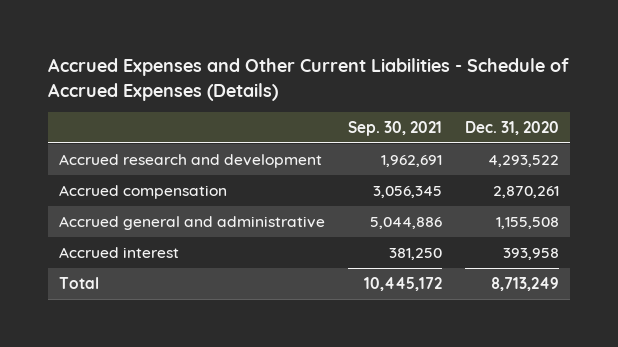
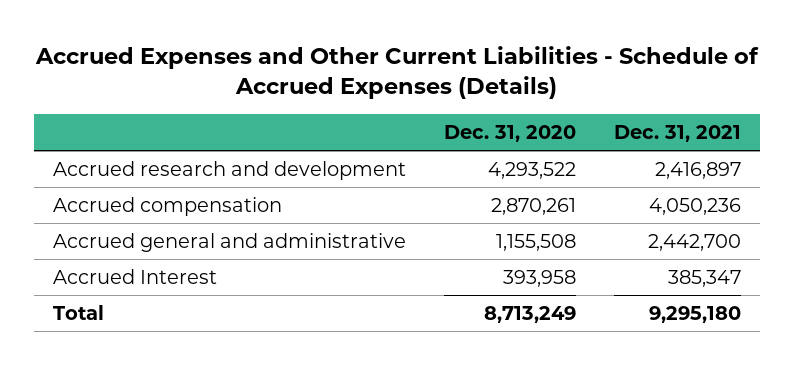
- | Sep. 30, 2021 | Dec. 31, 2020
+ | Dec. 31, 2020 | Dec. 31, 2021
- Accrued interest | 381,250 | 393,958
+ Accrued Interest | 393,958 | 385,347

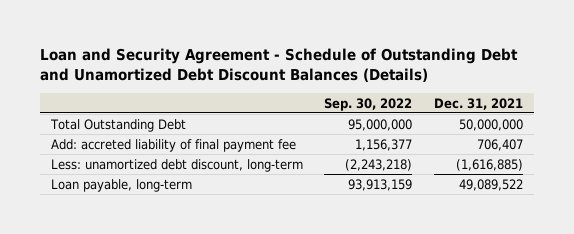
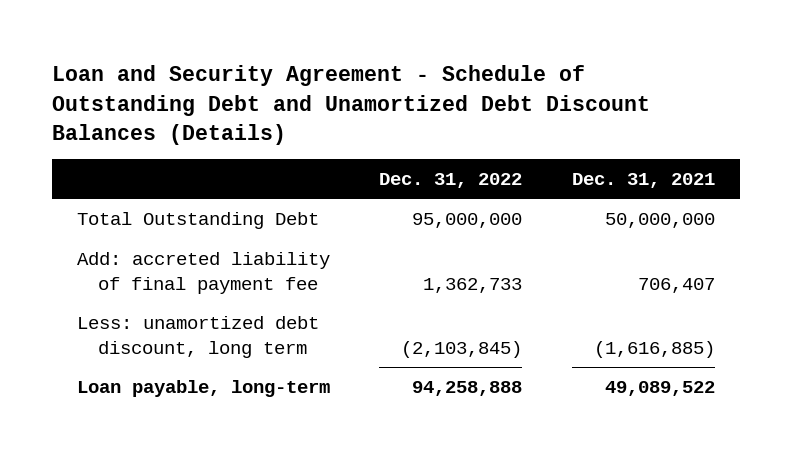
- | Sep. 30, 2022 | Dec. 31, 2021
+ | Dec. 31, 2022 | Dec. 31, 2021
- Less: unamortized debt discount, long-term | (2,243,218) | (1,616,885)
+ Less: unamortized debt discount, long term | (2,103,845) | (1,616,885)

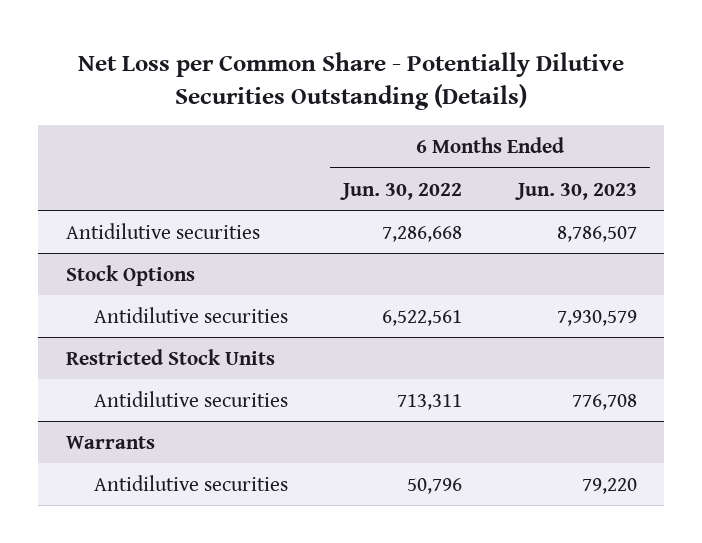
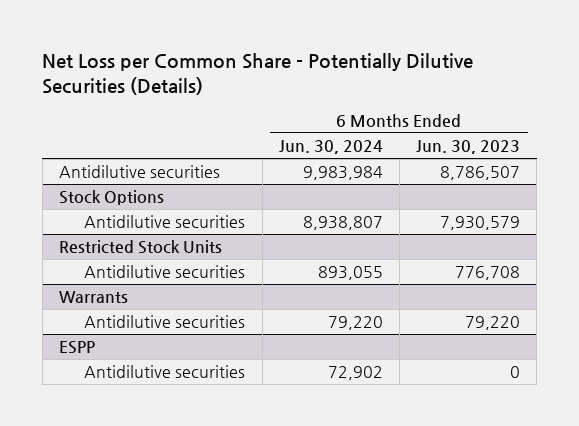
- Net Loss per Common Share - Potentially Dilutive Securities Outstanding (Details)
+ Net Loss per Common Share - Potentially Dilutive Securities (Details)
- | 6 Months Ended Jun. 30, 2022 | 6 Months Ended Jun. 30, 2023
+ | 6 Months Ended Jun. 30, 2024 | 6 Months Ended Jun. 30, 2023
+ ESPP
+ Antidilutive securities | 72,902 | 0

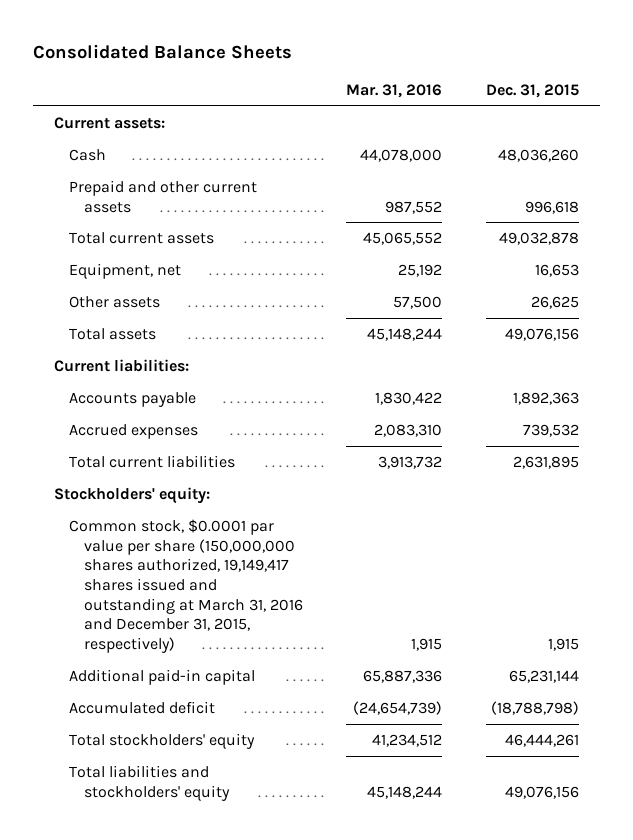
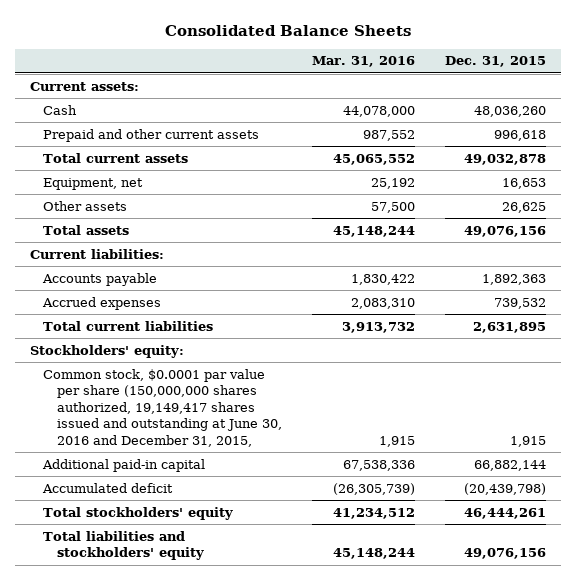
- Common stock, $0.0001 par value per share (150,000,000 shares authorized, 19,149,417 shares issued and outstanding at March 31, 2016 and December 31, 2015, respectively) | 1,915 | 1,915
- Additional paid-in capital | 65,887,336 | 65,231,144
- Accumulated deficit | (24,654,739) | (18,788,798)
+ Common stock, $0.0001 par value per share (150,000,000 shares authorized, 19,149,417 shares issued and outstanding at June 30, 2016 and December 31, 2015, | 1,915 | 1,915
+ Additional paid-in capital | 67,538,336 | 66,882,144
+ Accumulated deficit | (26,305,739) | (20,439,798)

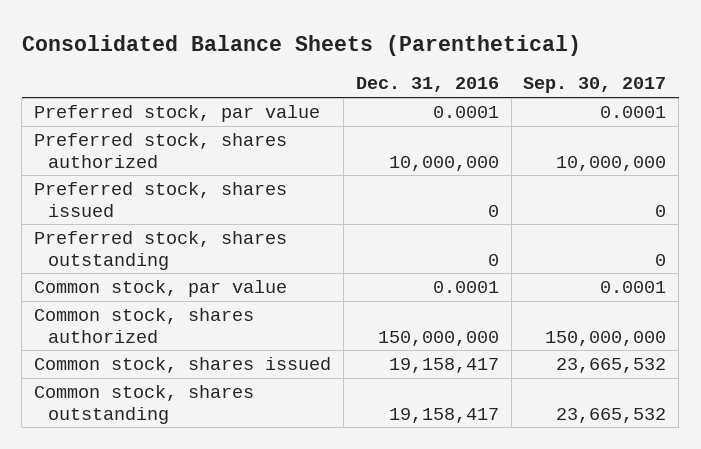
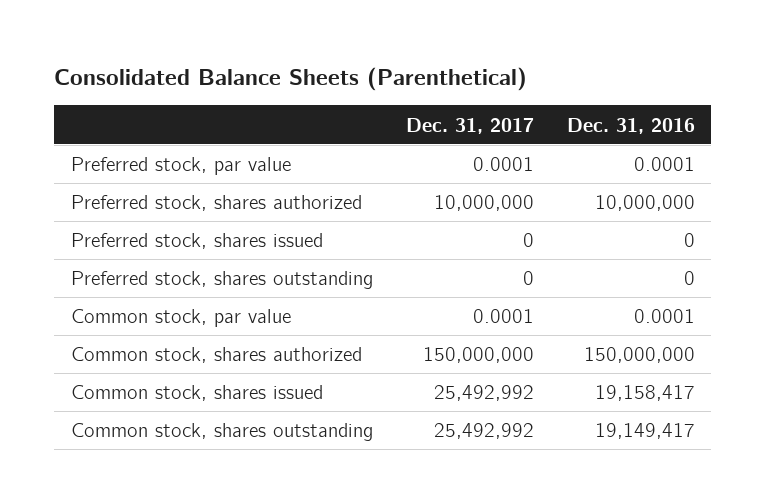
- | Dec. 31, 2016 | Sep. 30, 2017
+ | Dec. 31, 2017 | Dec. 31, 2016
- Common stock, shares outstanding | 19,158,417 | 23,665,532
+ Common stock, shares outstanding | 25,492,992 | 19,149,417

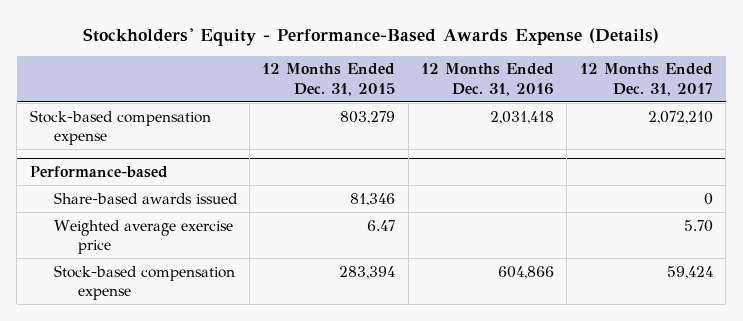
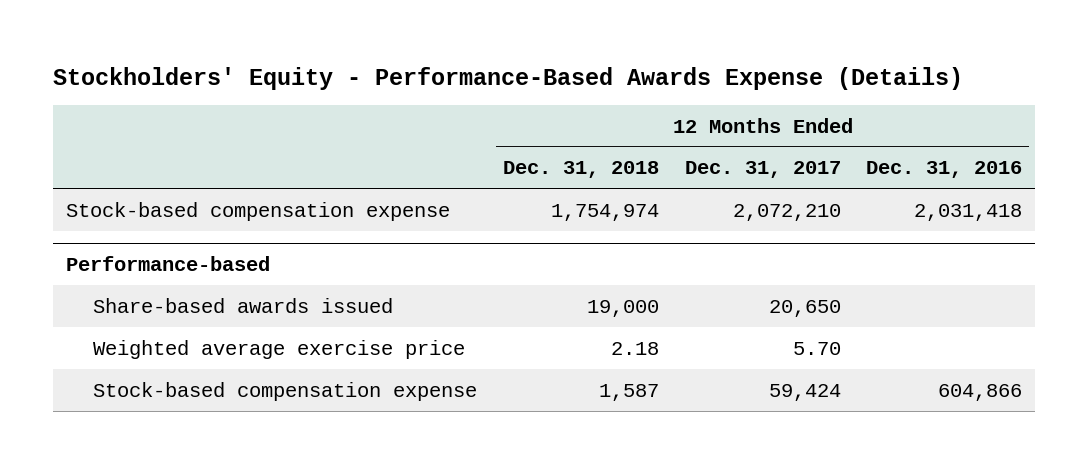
- | 12 Months Ended Dec. 31, 2015 | 12 Months Ended Dec. 31, 2016 | 12 Months Ended Dec. 31, 2017
+ | 12 Months Ended Dec. 31, 2018 | 12 Months Ended Dec. 31, 2017 | 12 Months Ended Dec. 31, 2016
@ Performance-based
- Share-based awards issued | 81,346 | | 0
+ Share-based awards issued | 19,000 | 20,650 |

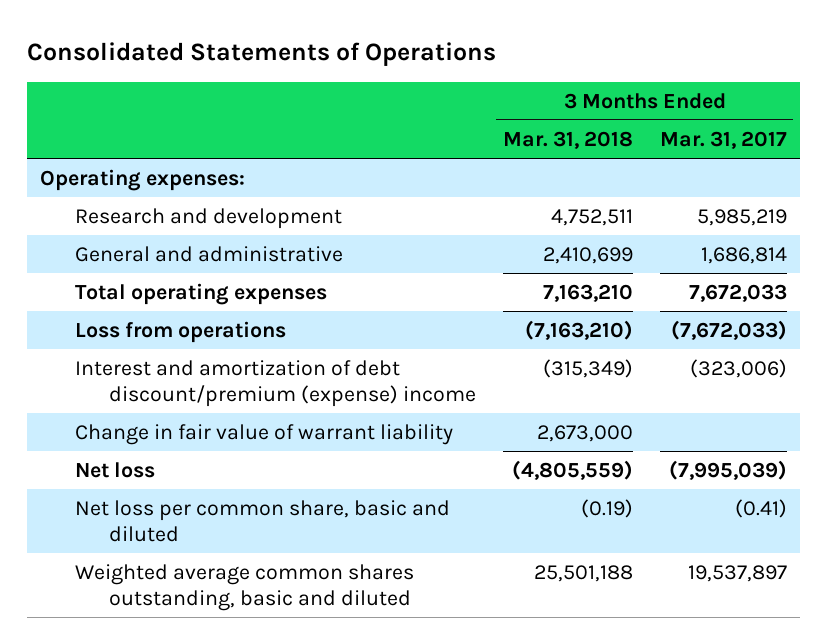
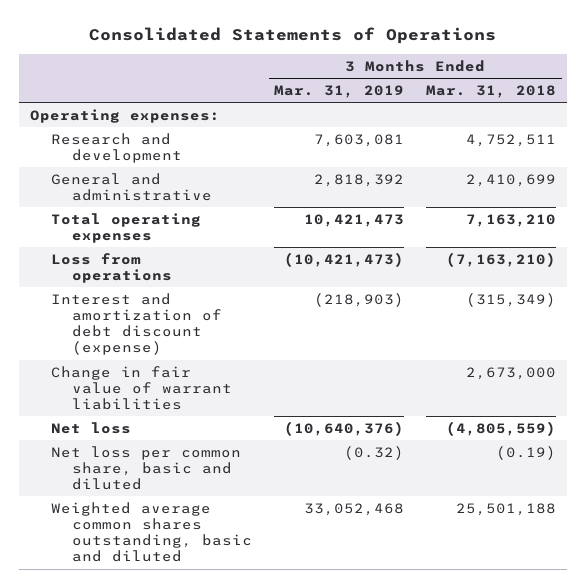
- | 3 Months Ended Mar. 31, 2018 | 3 Months Ended Mar. 31, 2017
+ | 3 Months Ended Mar. 31, 2019 | 3 Months Ended Mar. 31, 2018
- Interest and amortization of debt discount/premium (expense) income | (315,349) | (323,006)
- Change in fair value of warrant liability | 2,673,000 |
+ Interest and amortization of debt discount (expense) | (218,903) | (315,349)
+ Change in fair value of warrant liabilities | | 2,673,000

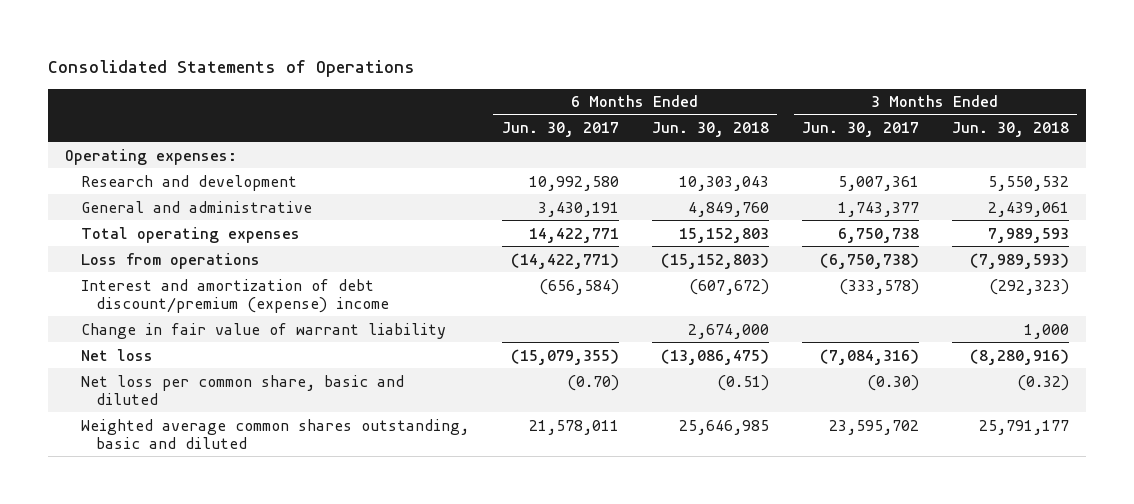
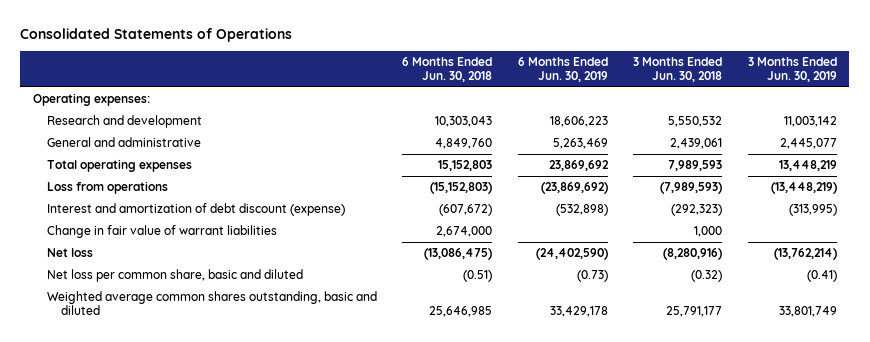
- | 6 Months Ended Jun. 30, 2017 | 6 Months Ended Jun. 30, 2018 | 3 Months Ended Jun. 30, 2017 | 3 Months Ended Jun. 30, 2018
+ | 6 Months Ended Jun. 30, 2018 | 6 Months Ended Jun. 30, 2019 | 3 Months Ended Jun. 30, 2018 | 3 Months Ended Jun. 30, 2019
- Interest and amortization of debt discount/premium (expense) income | (656,584) | (607,672) | (333,578) | (292,323)
- Change in fair value of warrant liability | | 2,674,000 | | 1,000
+ Interest and amortization of debt discount (expense) | (607,672) | (532,898) | (292,323) | (313,995)
+ Change in fair value of warrant liabilities | 2,674,000 | | 1,000 |

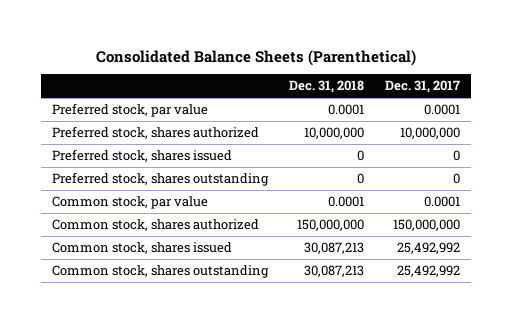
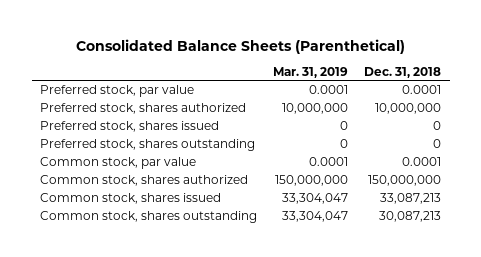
- | Dec. 31, 2018 | Dec. 31, 2017
+ | Mar. 31, 2019 | Dec. 31, 2018
- Common stock, shares issued | 30,087,213 | 25,492,992
+ Common stock, shares issued | 33,304,047 | 33,087,213

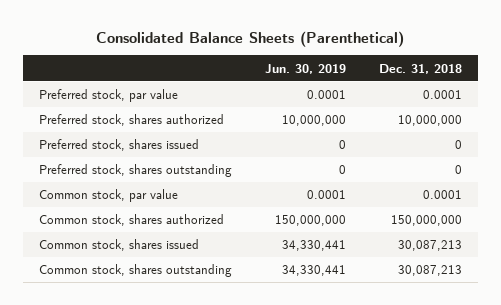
- | Mar. 31, 2019 | Dec. 31, 2018
+ | Jun. 30, 2019 | Dec. 31, 2018
- Common stock, shares issued | 33,304,047 | 33,087,213
+ Common stock, shares issued | 34,330,441 | 30,087,213

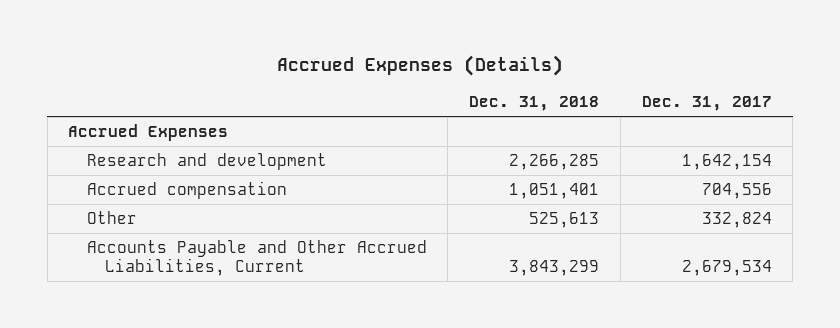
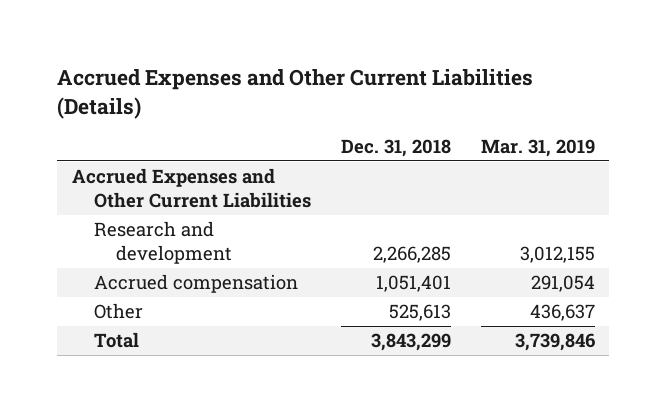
- Accrued Expenses (Details)
+ Accrued Expenses and Other Current Liabilities (Details)
- | Dec. 31, 2018 | Dec. 31, 2017
+ | Dec. 31, 2018 | Mar. 31, 2019
- Accrued Expenses
+ Accrued Expenses and Other Current Liabilities
- Accounts Payable and Other Accrued Liabilities, Current | 3,843,299 | 2,679,534
+ Total | 3,843,299 | 3,739,846

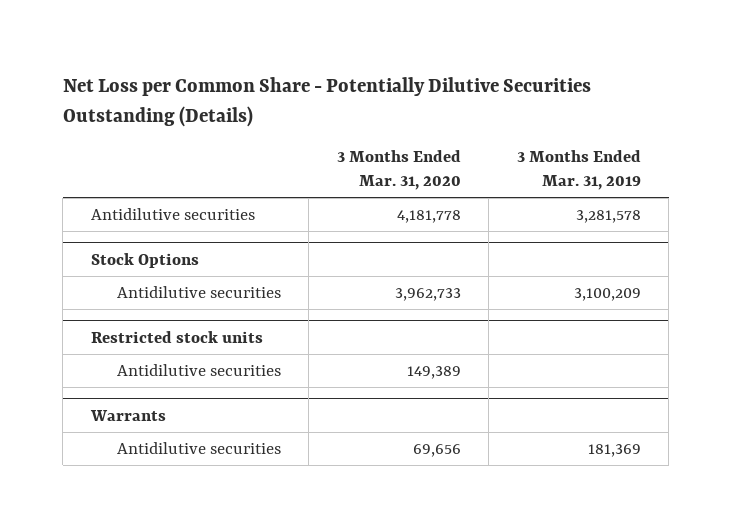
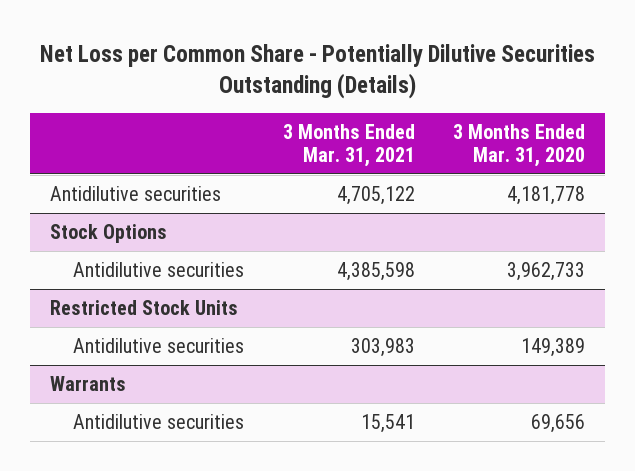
- | 3 Months Ended Mar. 31, 2020 | 3 Months Ended Mar. 31, 2019
+ | 3 Months Ended Mar. 31, 2021 | 3 Months Ended Mar. 31, 2020
- Restricted stock units
+ Restricted Stock Units

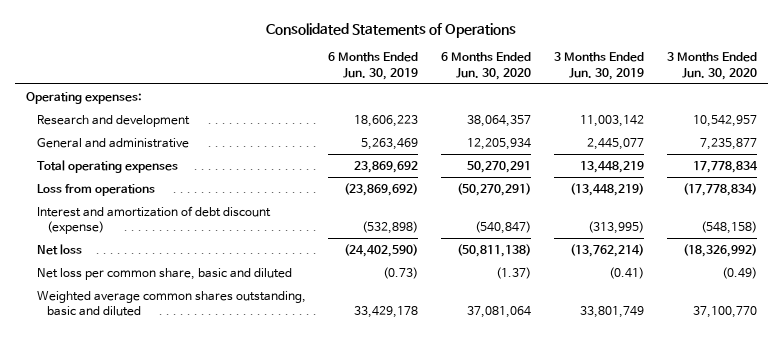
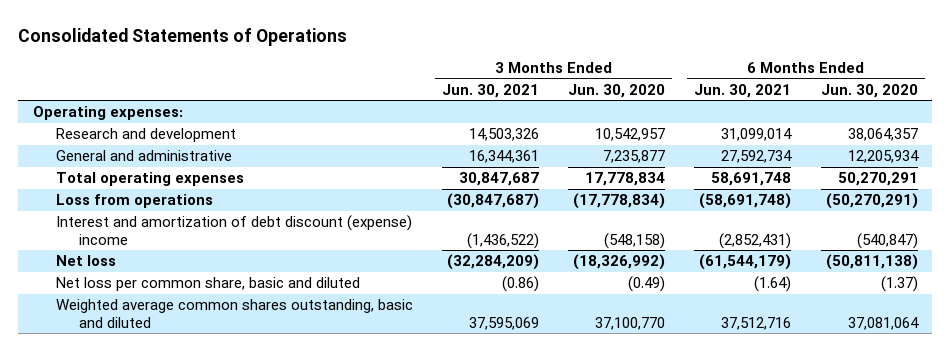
- | 6 Months Ended Jun. 30, 2019 | 6 Months Ended Jun. 30, 2020 | 3 Months Ended Jun. 30, 2019 | 3 Months Ended Jun. 30, 2020
+ | 3 Months Ended Jun. 30, 2021 | 3 Months Ended Jun. 30, 2020 | 6 Months Ended Jun. 30, 2021 | 6 Months Ended Jun. 30, 2020
- Interest and amortization of debt discount (expense) | (532,898) | (540,847) | (313,995) | (548,158)
+ Interest and amortization of debt discount (expense) income | (1,436,522) | (548,158) | (2,852,431) | (540,847)

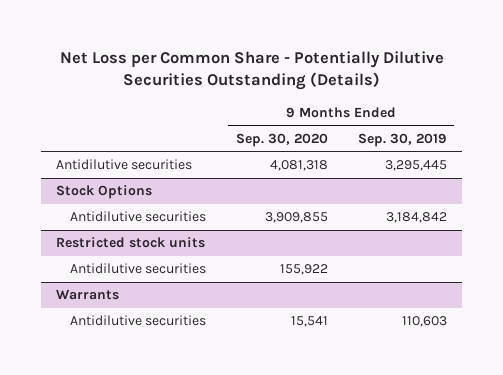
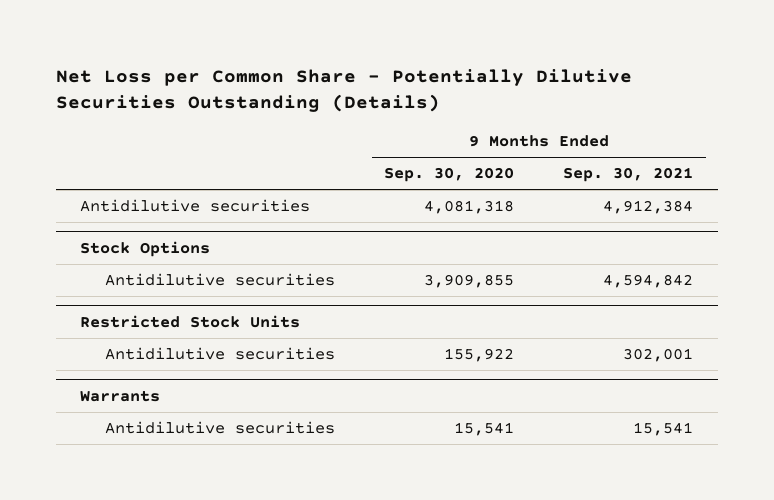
- | 9 Months Ended Sep. 30, 2020 | 9 Months Ended Sep. 30, 2019
+ | 9 Months Ended Sep. 30, 2020 | 9 Months Ended Sep. 30, 2021
- Restricted stock units
+ Restricted Stock Units

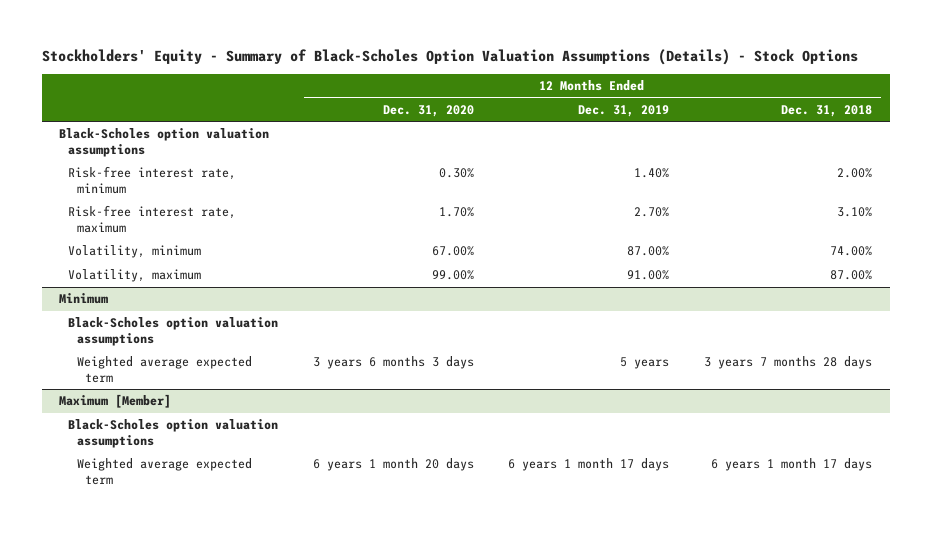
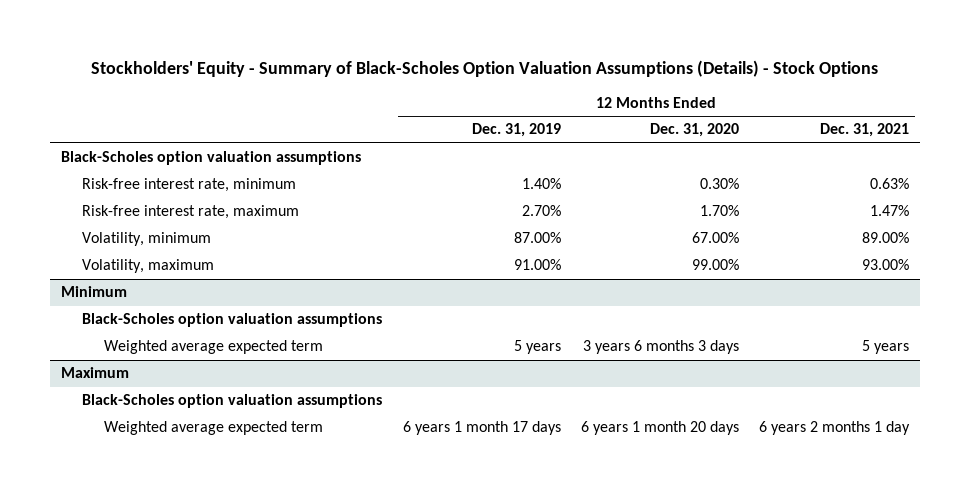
- | 12 Months Ended Dec. 31, 2020 | 12 Months Ended Dec. 31, 2019 | 12 Months Ended Dec. 31, 2018
+ | 12 Months Ended Dec. 31, 2019 | 12 Months Ended Dec. 31, 2020 | 12 Months Ended Dec. 31, 2021
- Maximum [Member]
+ Maximum

